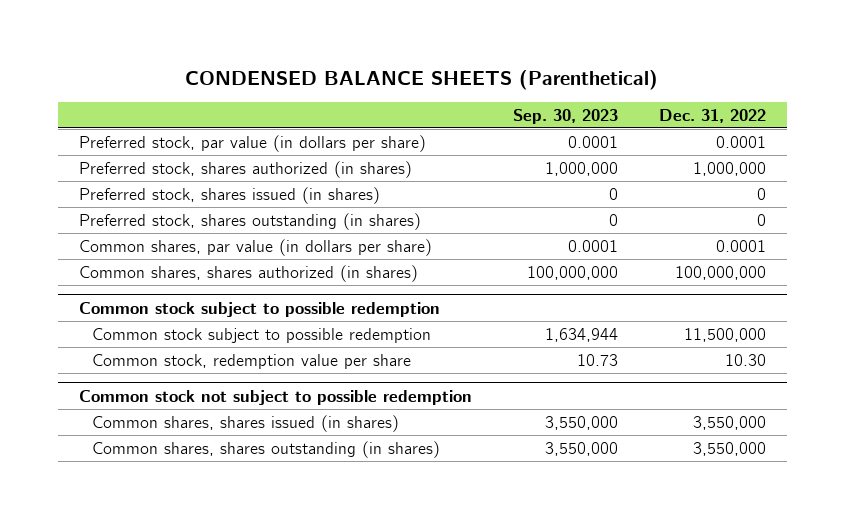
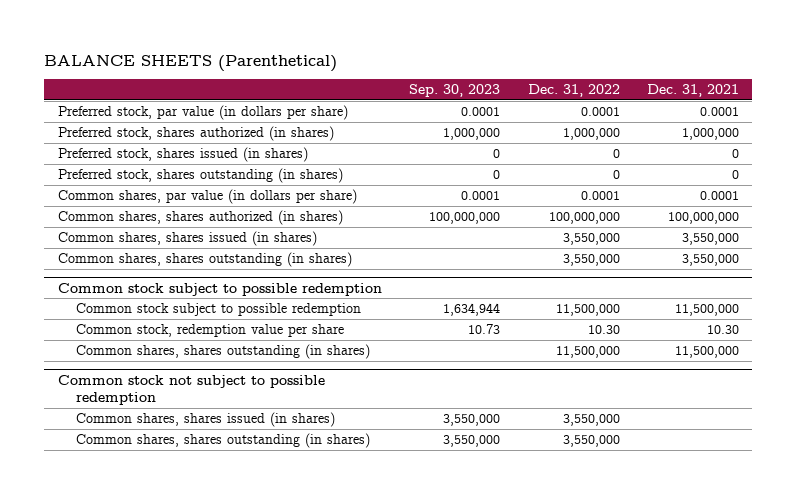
- CONDENSED BALANCE SHEETS (Parenthetical)
+ BALANCE SHEETS (Parenthetical)
- | Sep. 30, 2023 | Dec. 31, 2022
+ | Sep. 30, 2023 | Dec. 31, 2022 | Dec. 31, 2021
+ Common shares, shares issued (in shares) | | 3,550,000 | 3,550,000
+ Common shares, shares outstanding (in shares) | | 3,550,000 | 3,550,000
@ Common stock subject to possible redemption
+ Common shares, shares outstanding (in shares) | | 11,500,000 | 11,500,000

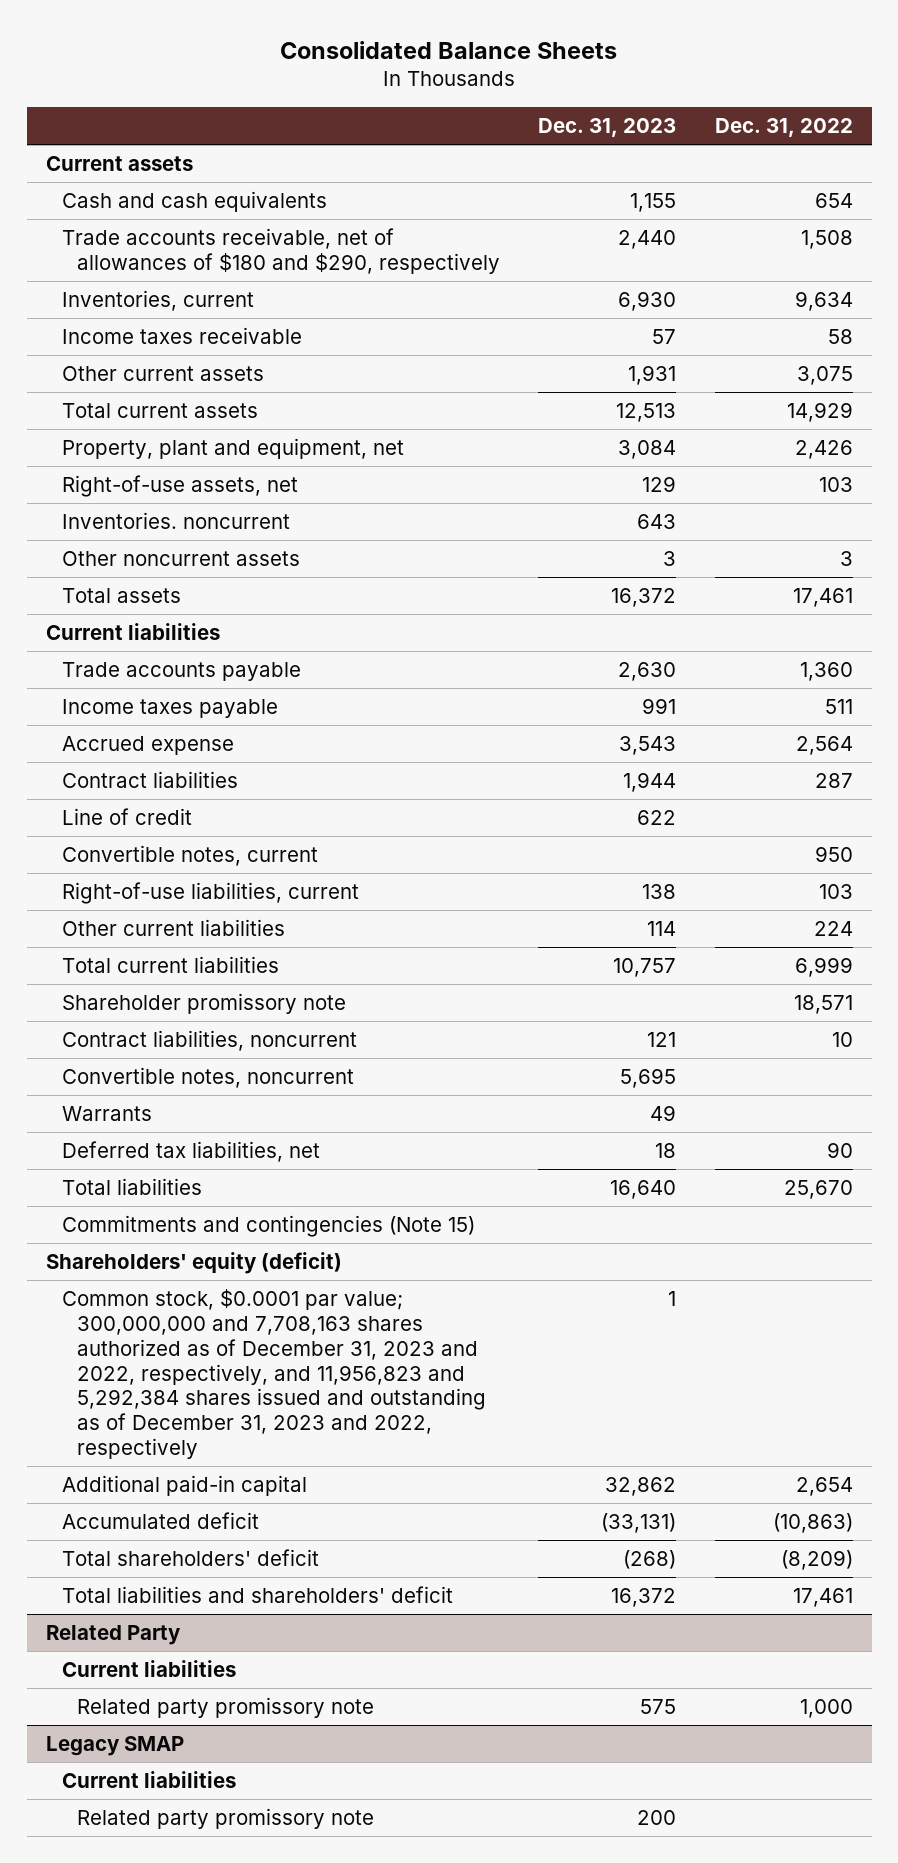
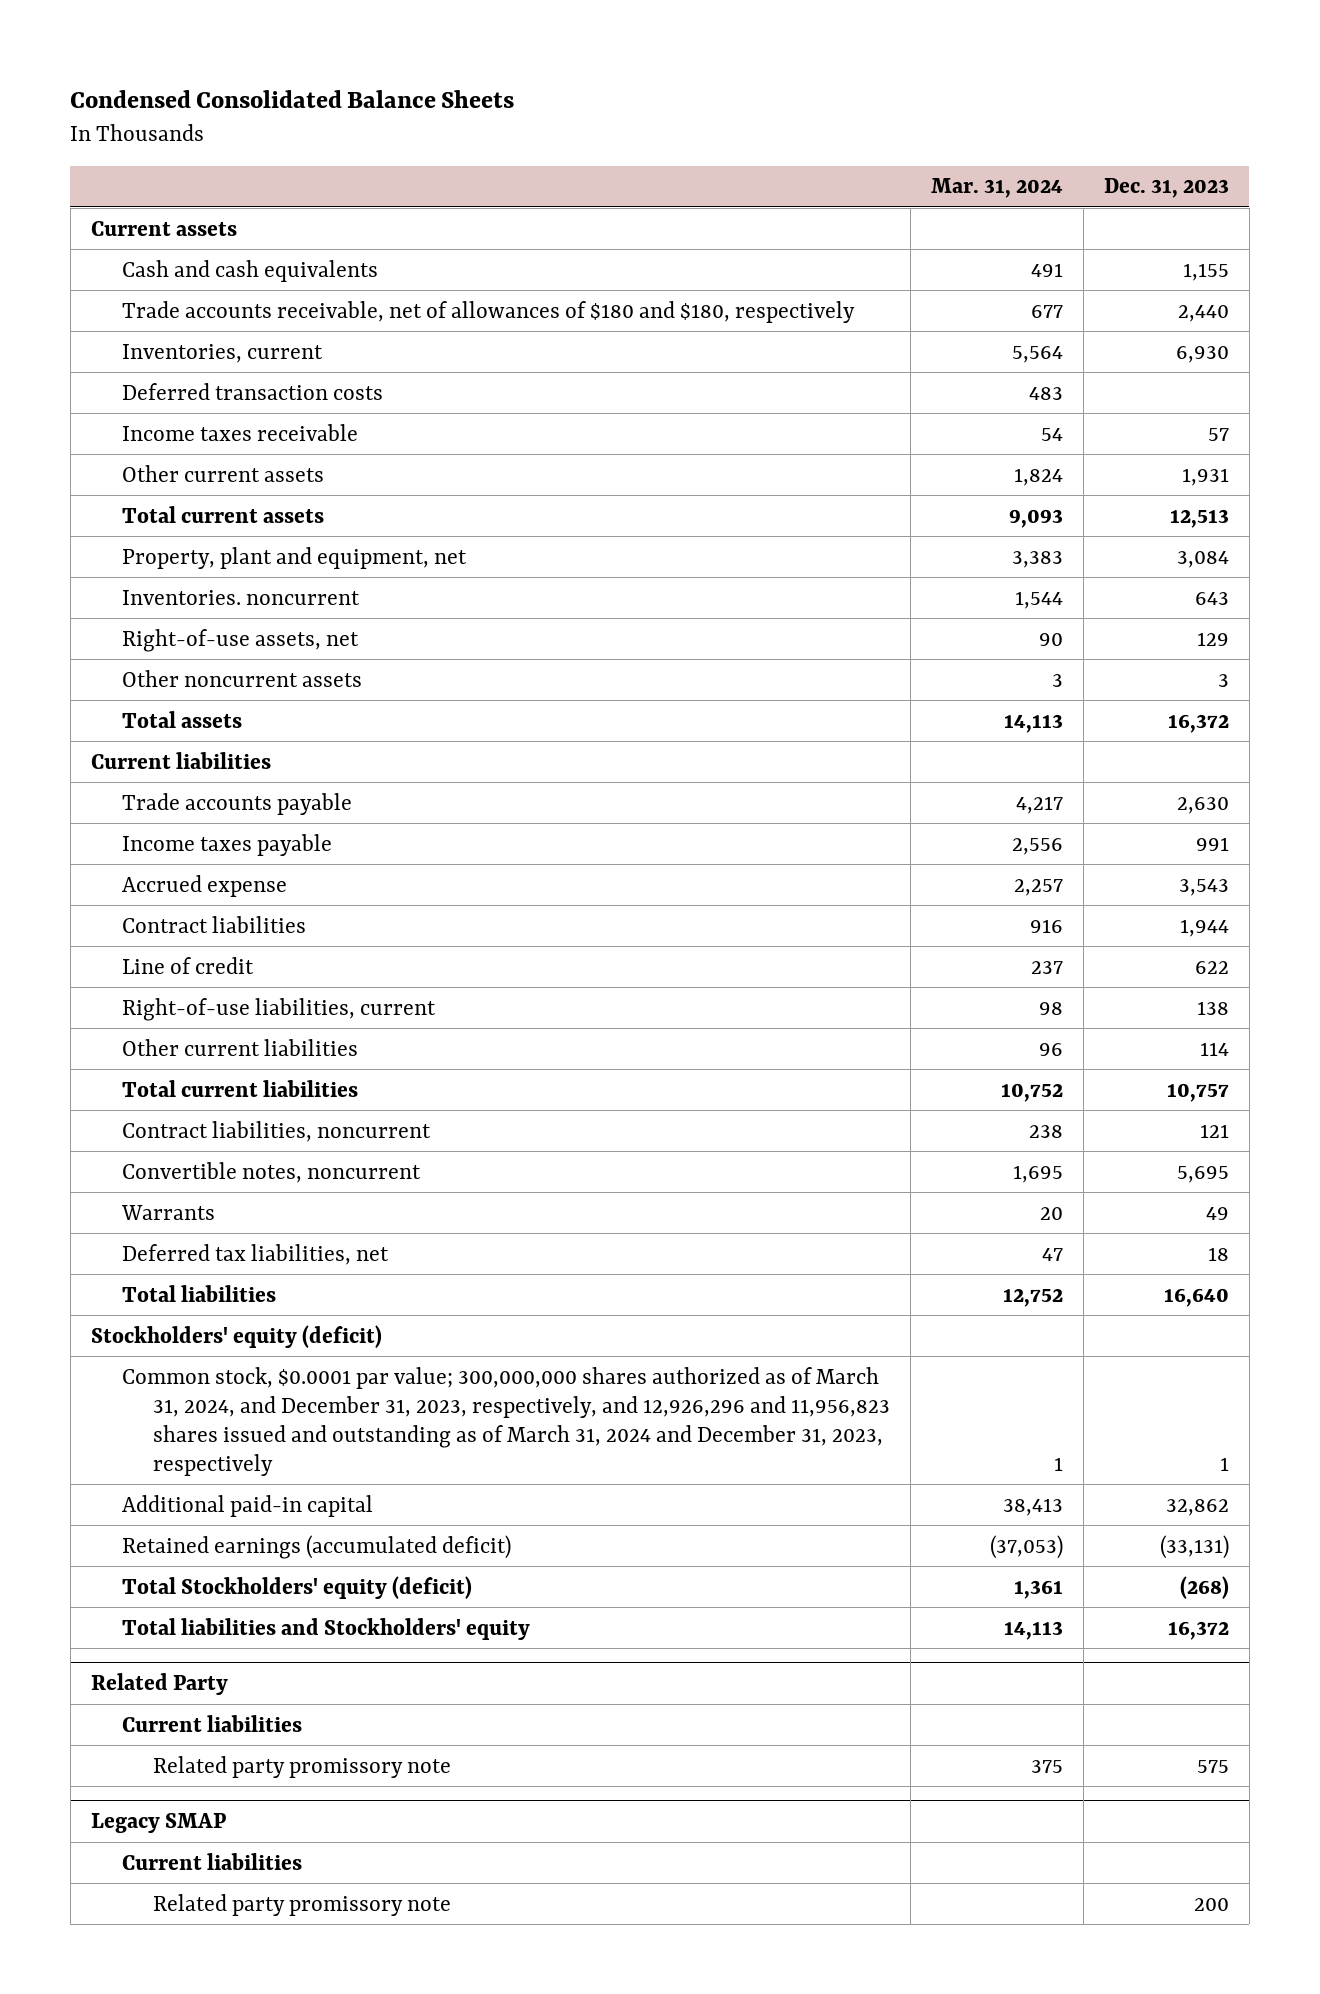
- Consolidated Balance Sheets
+ Condensed Consolidated Balance Sheets
- | Dec. 31, 2023 | Dec. 31, 2022
+ | Mar. 31, 2024 | Dec. 31, 2023
- Trade accounts receivable, net of allowances of $180 and $290, respectively | 2,440 | 1,508
+ Trade accounts receivable, net of allowances of $180 and $180, respectively | 677 | 2,440
+ Deferred transaction costs | 483 |
moved down: Right-of-use assets, net | 90 | 129
- Convertible notes, current | | 950
- Shareholder promissory note | | 18,571
- Commitments and contingencies (Note 15)
- Shareholders' equity (deficit)
- Common stock, $0.0001 par value; 300,000,000 and 7,708,163 shares authorized as of December 31, 2023 and 2022, respectively, and 11,956,823 and 5,292,384 shares issued and outstanding as of December 31, 2023 and 2022, respectively | 1 |
+ Stockholders' equity (deficit)
+ Common stock, $0.0001 par value; 300,000,000 shares authorized as of March 31, 2024, and December 31, 2023, respectively, and 12,926,296 and 11,956,823 shares issued and outstanding as of March 31, 2024 and December 31, 2023, respectively | 1 | 1
- Accumulated deficit | (33,131) | (10,863)
- Total shareholders' deficit | (268) | (8,209)
- Total liabilities and shareholders' deficit | 16,372 | 17,461
+ Retained earnings (accumulated deficit) | (37,053) | (33,131)
+ Total Stockholders' equity (deficit) | 1,361 | (268)
+ Total liabilities and Stockholders' equity | 14,113 | 16,372

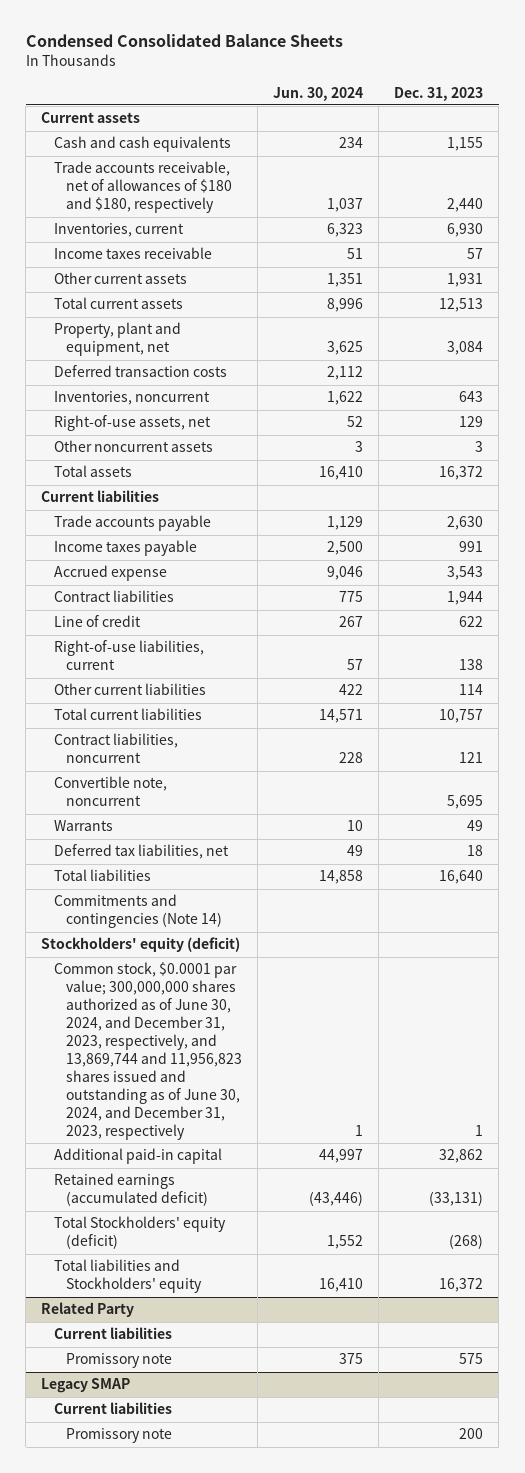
- | Mar. 31, 2024 | Dec. 31, 2023
+ | Jun. 30, 2024 | Dec. 31, 2023
- Inventories. noncurrent | 1,544 | 643
moved down: Deferred transaction costs | 2,112 |
+ Inventories, noncurrent | 1,622 | 643
- Convertible notes, noncurrent | 1,695 | 5,695
+ Convertible note, noncurrent | | 5,695
+ Commitments and contingencies (Note 14)
- Common stock, $0.0001 par value; 300,000,000 shares authorized as of March 31, 2024, and December 31, 2023, respectively, and 12,926,296 and 11,956,823 shares issued and outstanding as of March 31, 2024 and December 31, 2023, respectively | 1 | 1
+ Common stock, $0.0001 par value; 300,000,000 shares authorized as of June 30, 2024, and December 31, 2023, respectively, and 13,869,744 and 11,956,823 shares issued and outstanding as of June 30, 2024, and December 31, 2023, respectively | 1 | 1
@ Related Party
- Related party promissory note | 375 | 575
+ Promissory note | 375 | 575
@ Legacy SMAP
- Related party promissory note | | 200
+ Promissory note | | 200

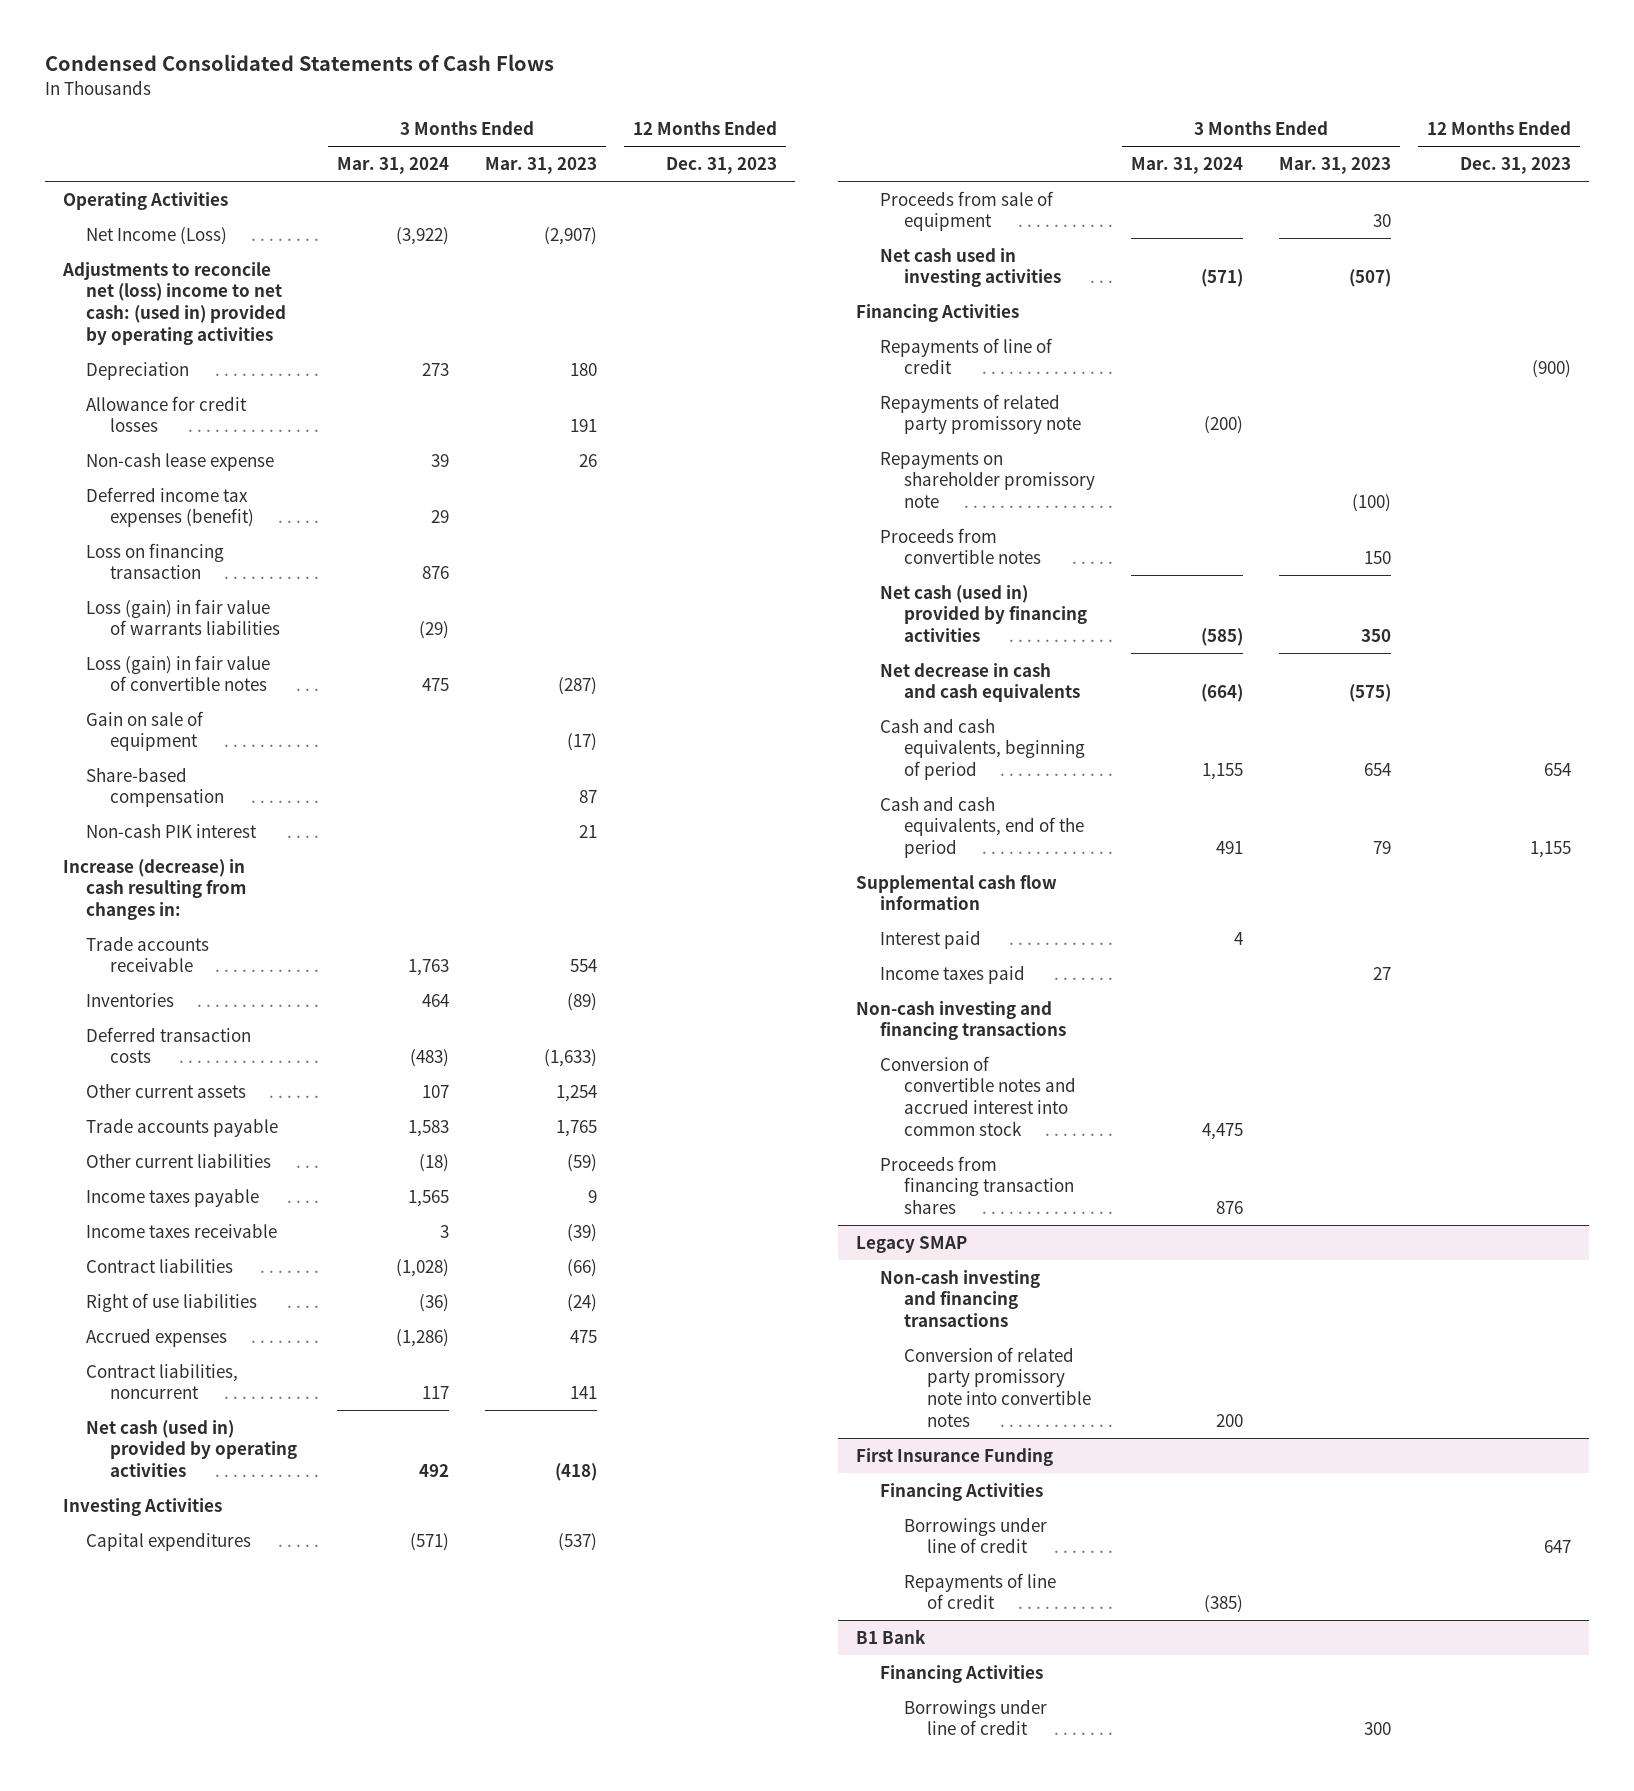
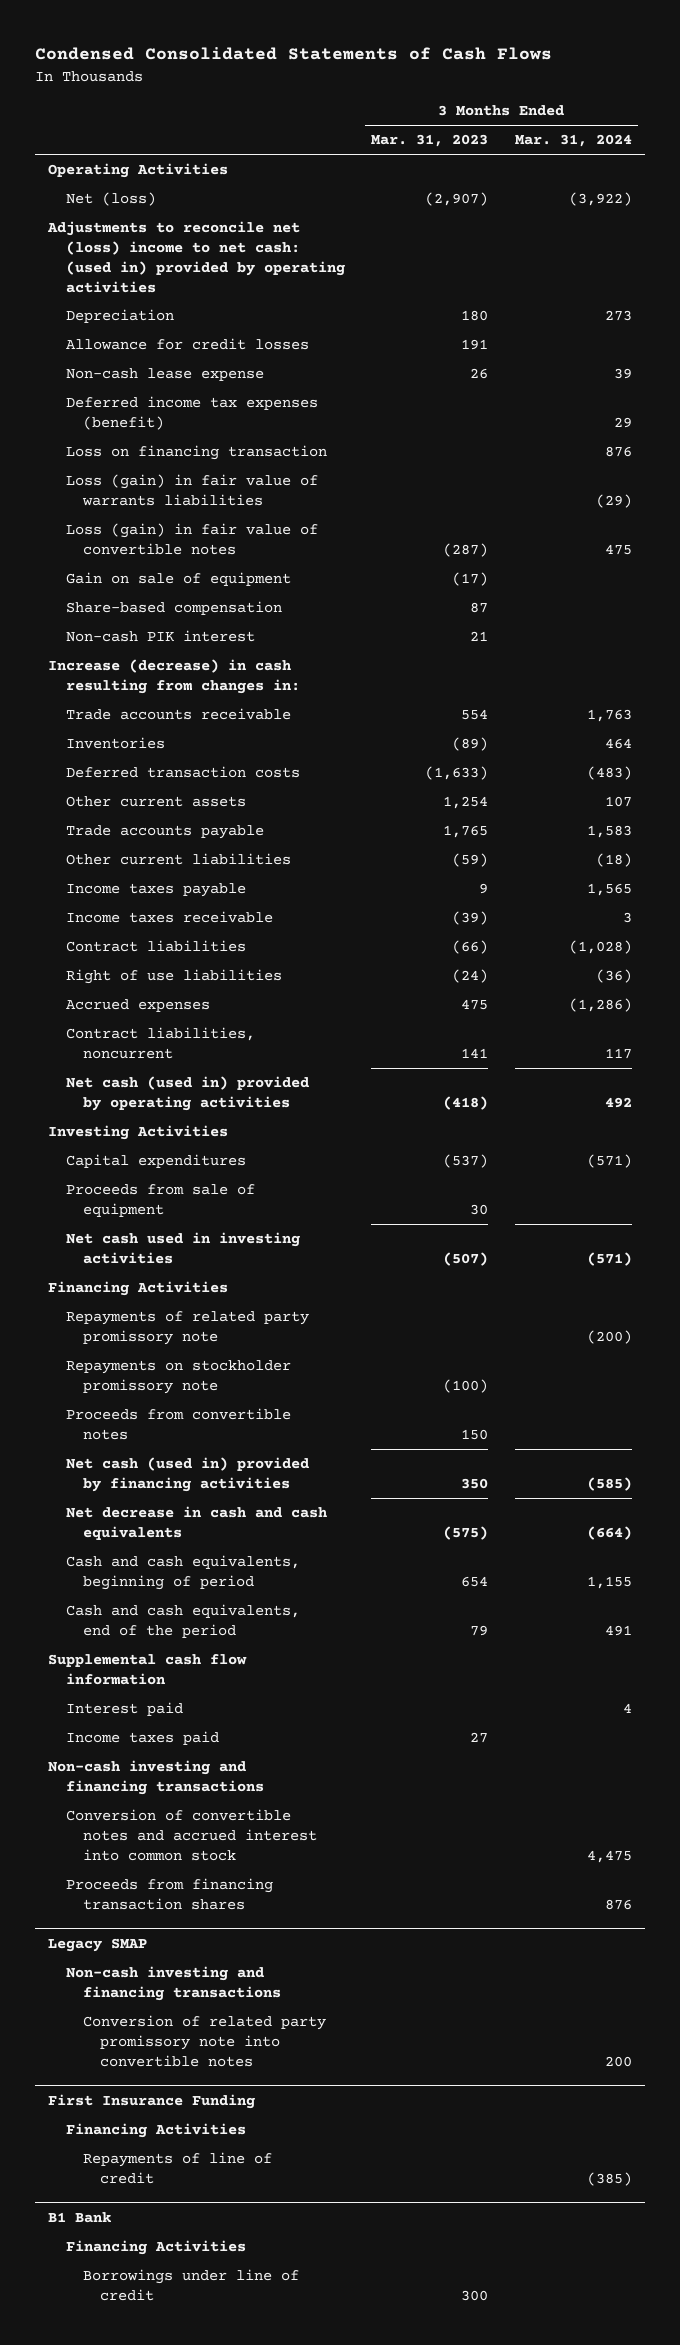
- | 3 Months Ended Mar. 31, 2024 | 3 Months Ended Mar. 31, 2023 | 12 Months Ended Dec. 31, 2023
+ | 3 Months Ended Mar. 31, 2023 | 3 Months Ended Mar. 31, 2024
- Net Income (Loss) | (3,922) | (2,907) |
+ Net (loss) | (2,907) | (3,922)
- Repayments of line of credit | | | (900)
- Repayments on shareholder promissory note | | (100) |
+ Repayments on stockholder promissory note | (100) |
@ First Insurance Funding
- Borrowings under line of credit | | | 647

